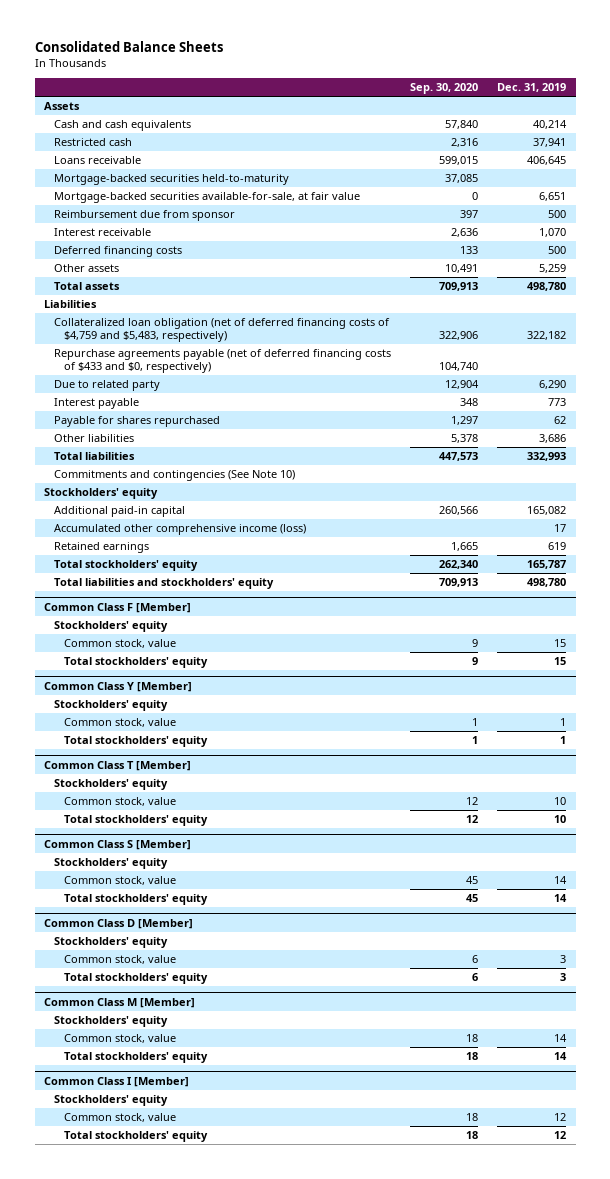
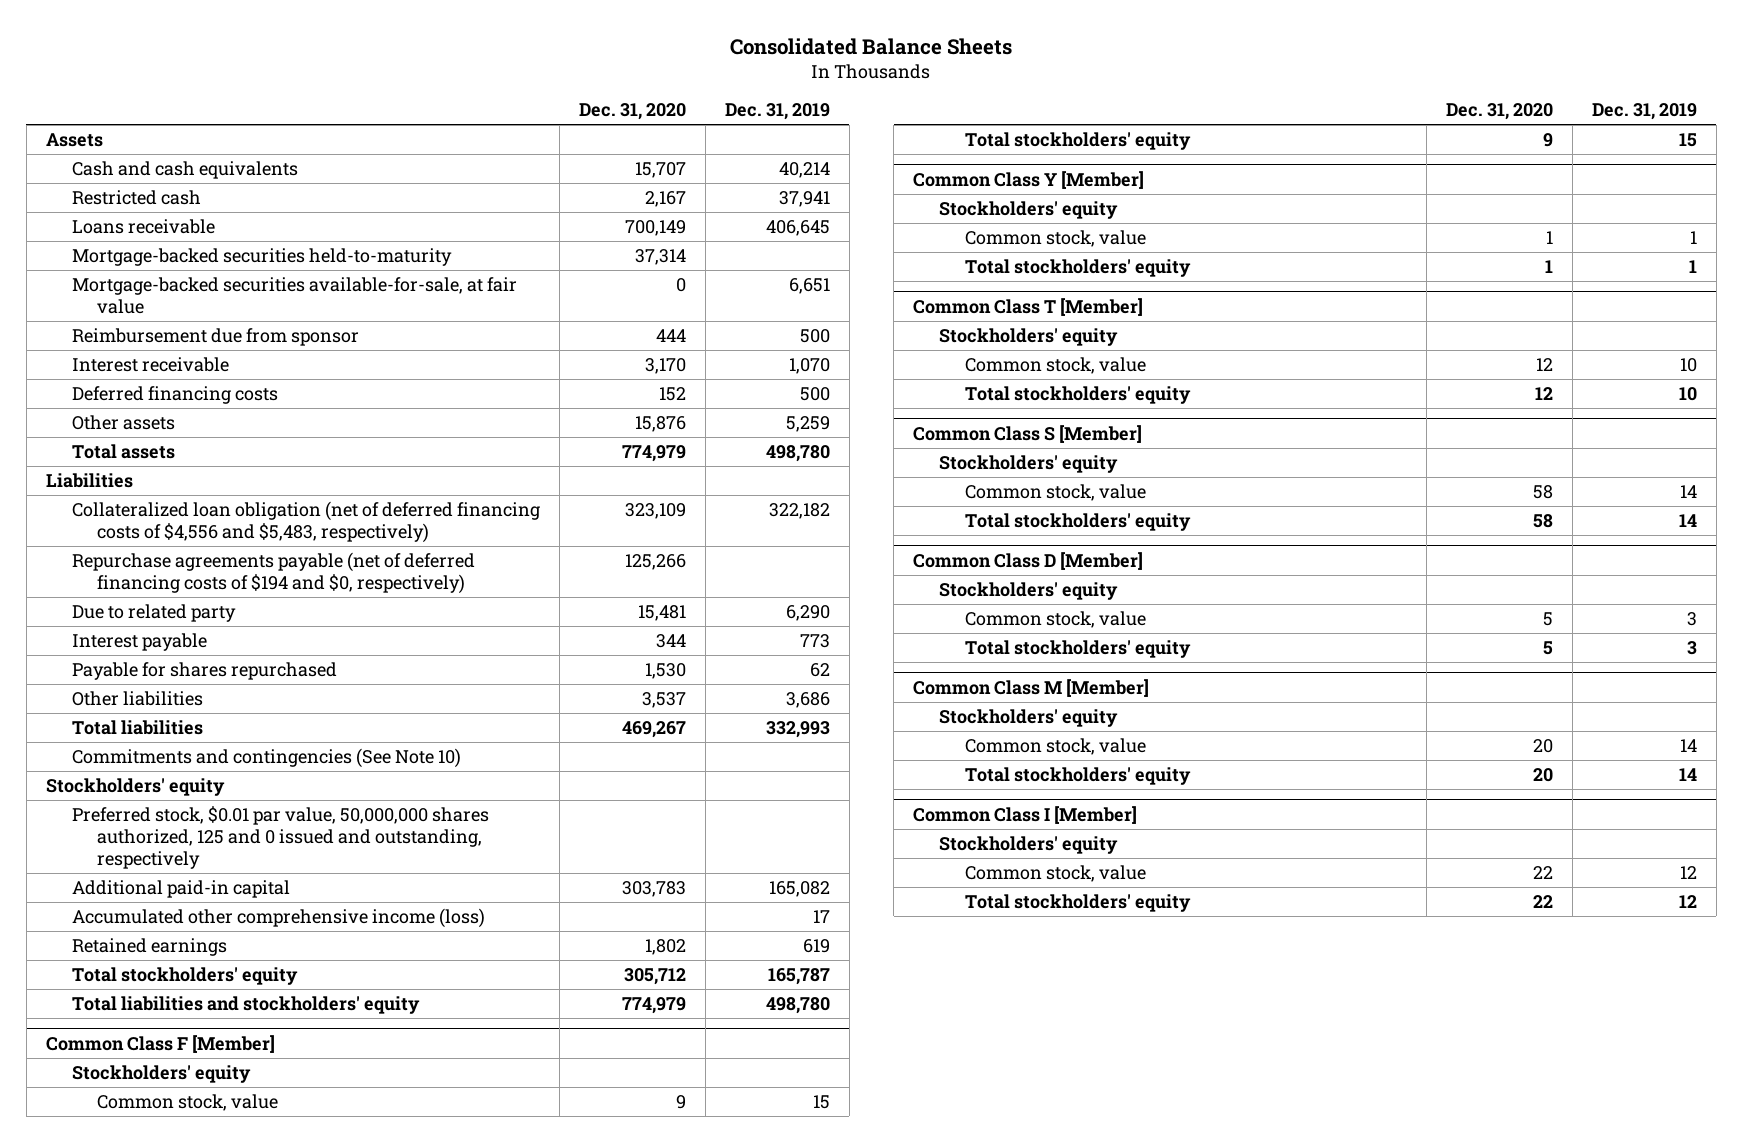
- | Sep. 30, 2020 | Dec. 31, 2019
+ | Dec. 31, 2020 | Dec. 31, 2019
- Collateralized loan obligation (net of deferred financing costs of $4,759 and $5,483, respectively) | 322,906 | 322,182
- Repurchase agreements payable (net of deferred financing costs of $433 and $0, respectively) | 104,740 |
+ Collateralized loan obligation (net of deferred financing costs of $4,556 and $5,483, respectively) | 323,109 | 322,182
+ Repurchase agreements payable (net of deferred financing costs of $194 and $0, respectively) | 125,266 |
+ Preferred stock, $0.01 par value, 50,000,000 shares authorized, 125 and 0 issued and outstanding, respectively

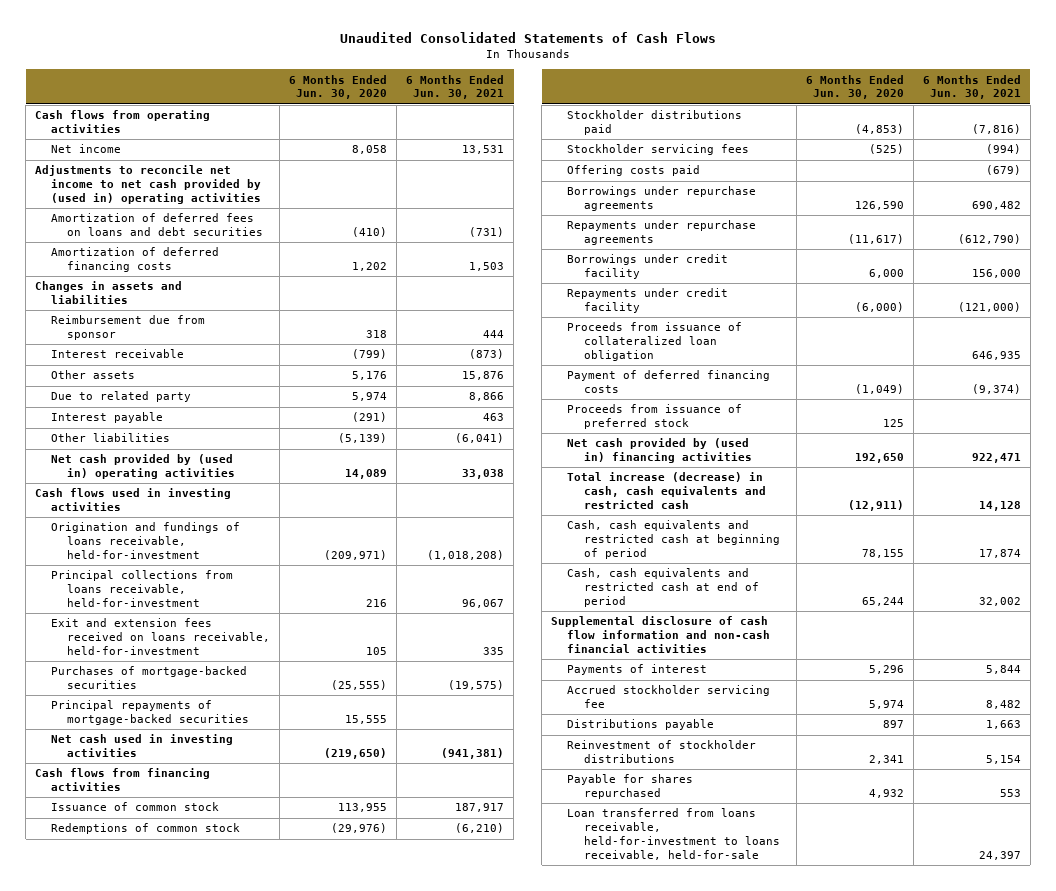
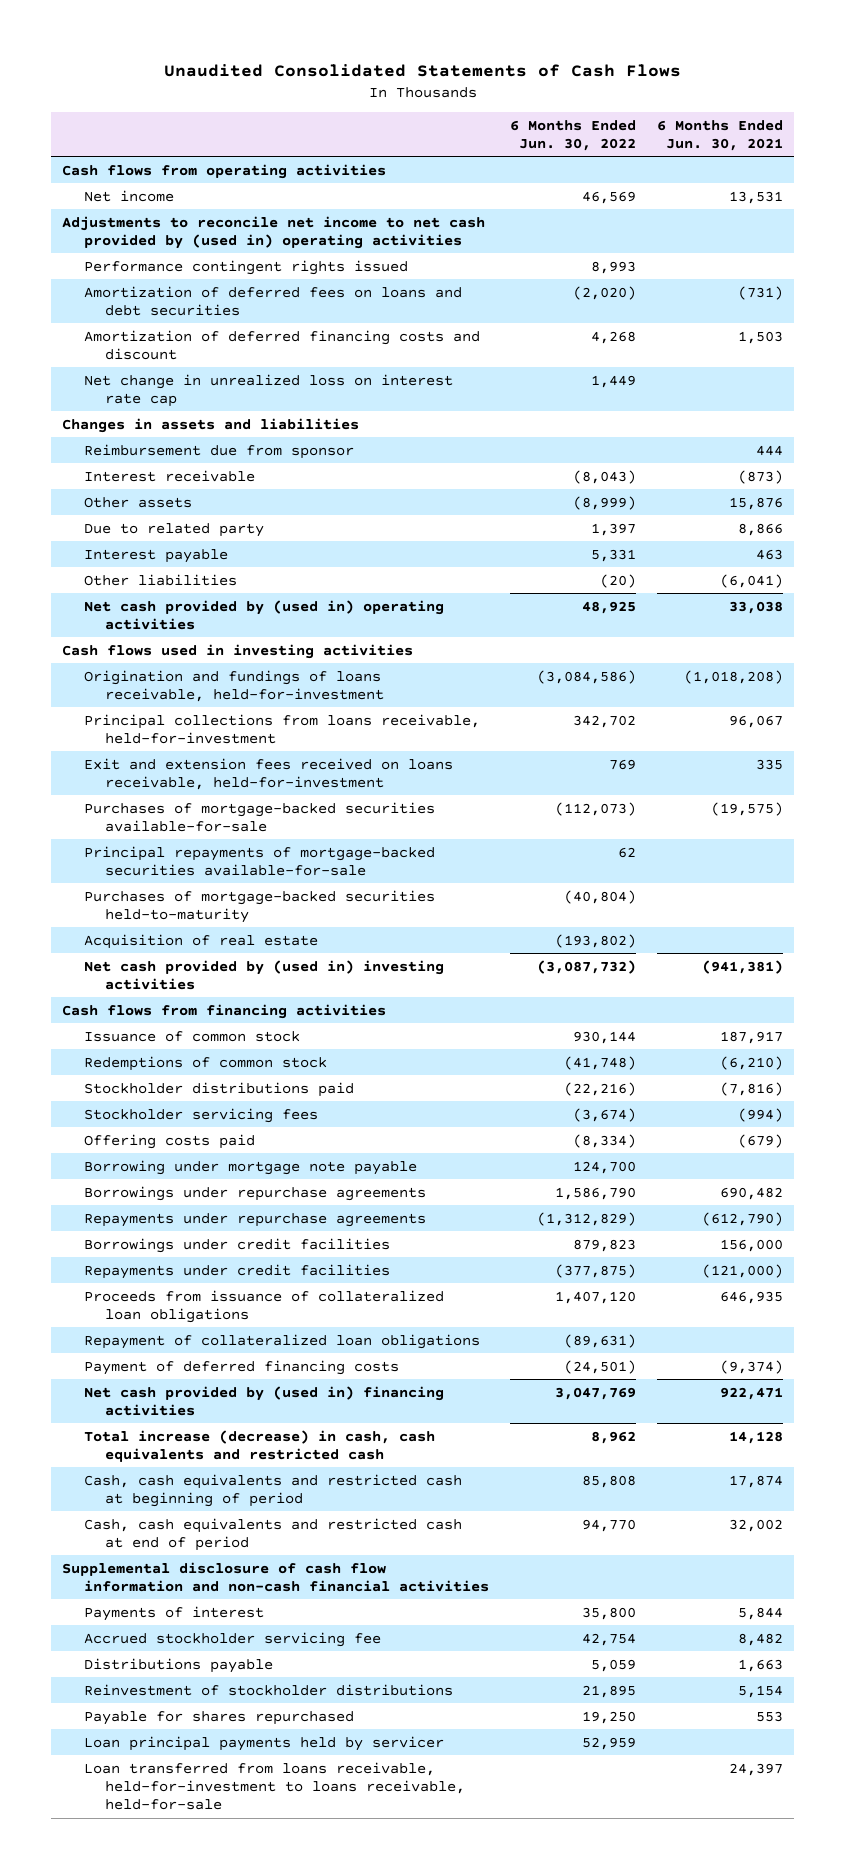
- | 6 Months Ended Jun. 30, 2020 | 6 Months Ended Jun. 30, 2021
+ | 6 Months Ended Jun. 30, 2022 | 6 Months Ended Jun. 30, 2021
+ Performance contingent rights issued | 8,993 |
- Amortization of deferred financing costs | 1,202 | 1,503
+ Amortization of deferred financing costs and discount | 4,268 | 1,503
+ Net change in unrealized loss on interest rate cap | 1,449 |
- Purchases of mortgage-backed securities | (25,555) | (19,575)
- Principal repayments of mortgage-backed securities | 15,555 |
- Net cash used in investing activities | (219,650) | (941,381)
+ Purchases of mortgage-backed securities available-for-sale | (112,073) | (19,575)
+ Principal repayments of mortgage-backed securities available-for-sale | 62 |
+ Purchases of mortgage-backed securities held-to-maturity | (40,804) |
+ Acquisition of real estate | (193,802) |
+ Net cash provided by (used in) investing activities | (3,087,732) | (941,381)
+ Borrowing under mortgage note payable | 124,700 |
- Borrowings under credit facility | 6,000 | 156,000
- Repayments under credit facility | (6,000) | (121,000)
- Proceeds from issuance of collateralized loan obligation | | 646,935
+ Borrowings under credit facilities | 879,823 | 156,000
+ Repayments under credit facilities | (377,875) | (121,000)
+ Proceeds from issuance of collateralized loan obligations | 1,407,120 | 646,935
+ Repayment of collateralized loan obligations | (89,631) |
- Proceeds from issuance of preferred stock | 125 |
+ Loan principal payments held by servicer | 52,959 |

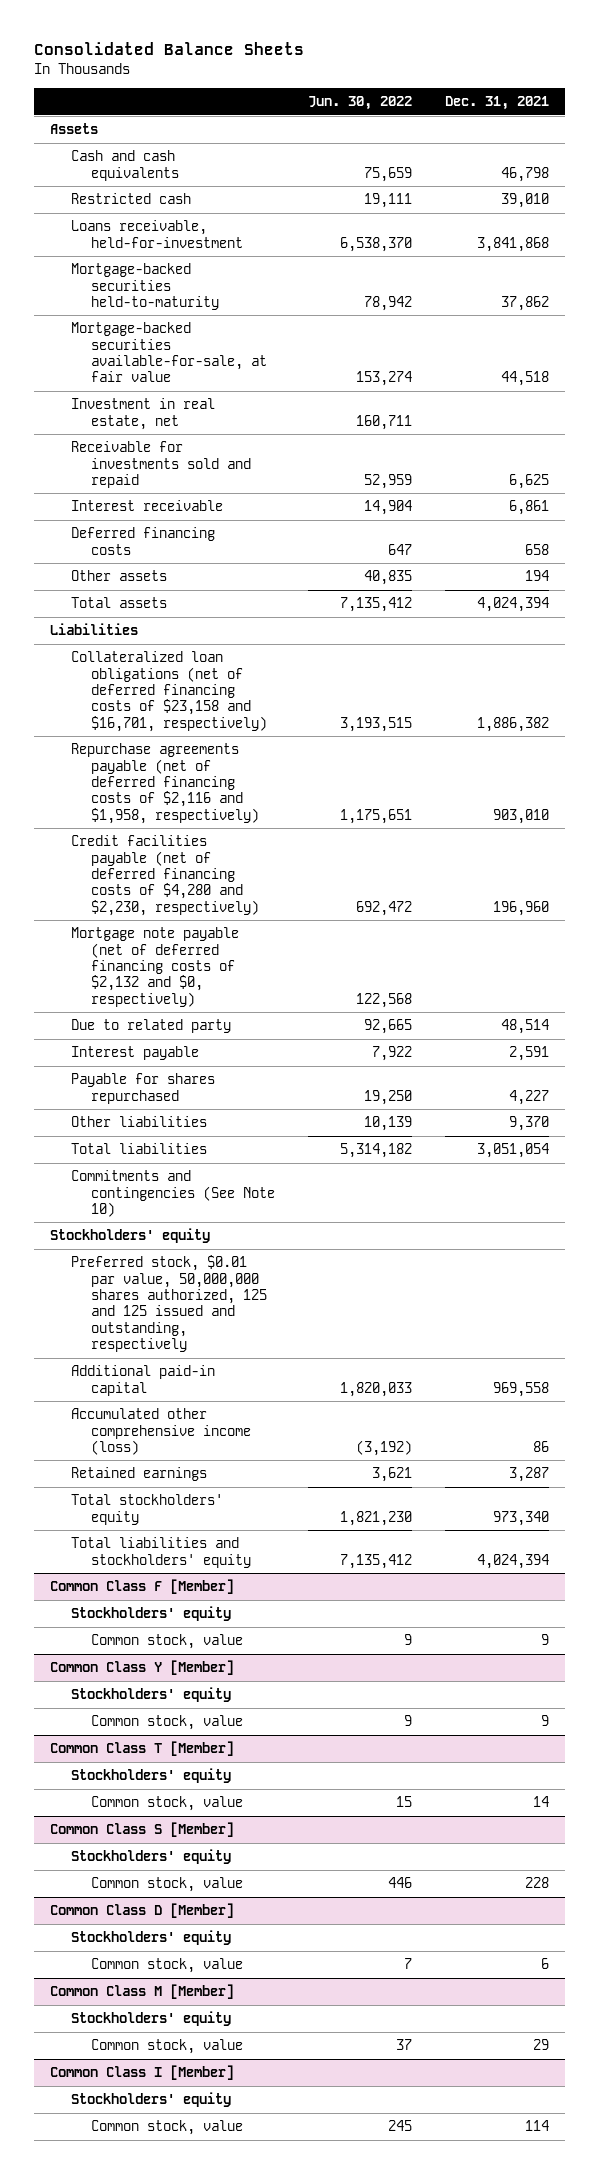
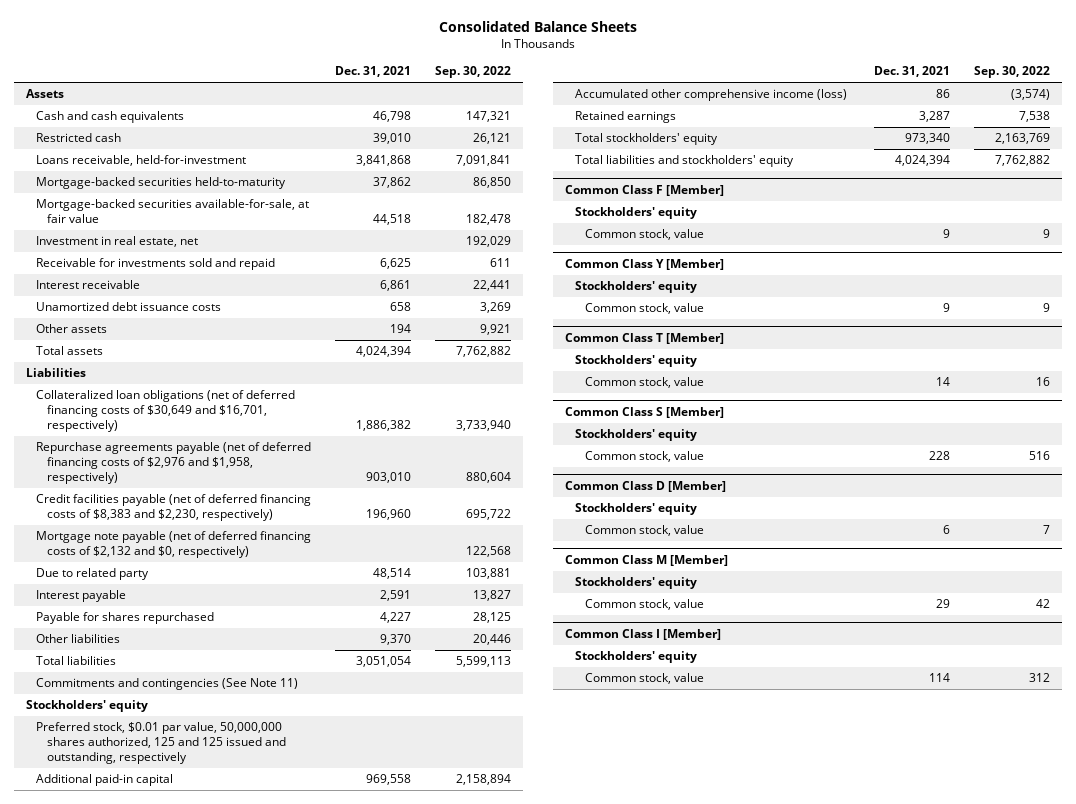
- | Jun. 30, 2022 | Dec. 31, 2021
+ | Dec. 31, 2021 | Sep. 30, 2022
- Deferred financing costs | 647 | 658
+ Unamortized debt issuance costs | 658 | 3,269
- Collateralized loan obligations (net of deferred financing costs of $23,158 and $16,701, respectively) | 3,193,515 | 1,886,382
- Repurchase agreements payable (net of deferred financing costs of $2,116 and $1,958, respectively) | 1,175,651 | 903,010
- Credit facilities payable (net of deferred financing costs of $4,280 and $2,230, respectively) | 692,472 | 196,960
+ Collateralized loan obligations (net of deferred financing costs of $30,649 and $16,701, respectively) | 1,886,382 | 3,733,940
+ Repurchase agreements payable (net of deferred financing costs of $2,976 and $1,958, respectively) | 903,010 | 880,604
+ Credit facilities payable (net of deferred financing costs of $8,383 and $2,230, respectively) | 196,960 | 695,722
- Commitments and contingencies (See Note 10)
+ Commitments and contingencies (See Note 11)

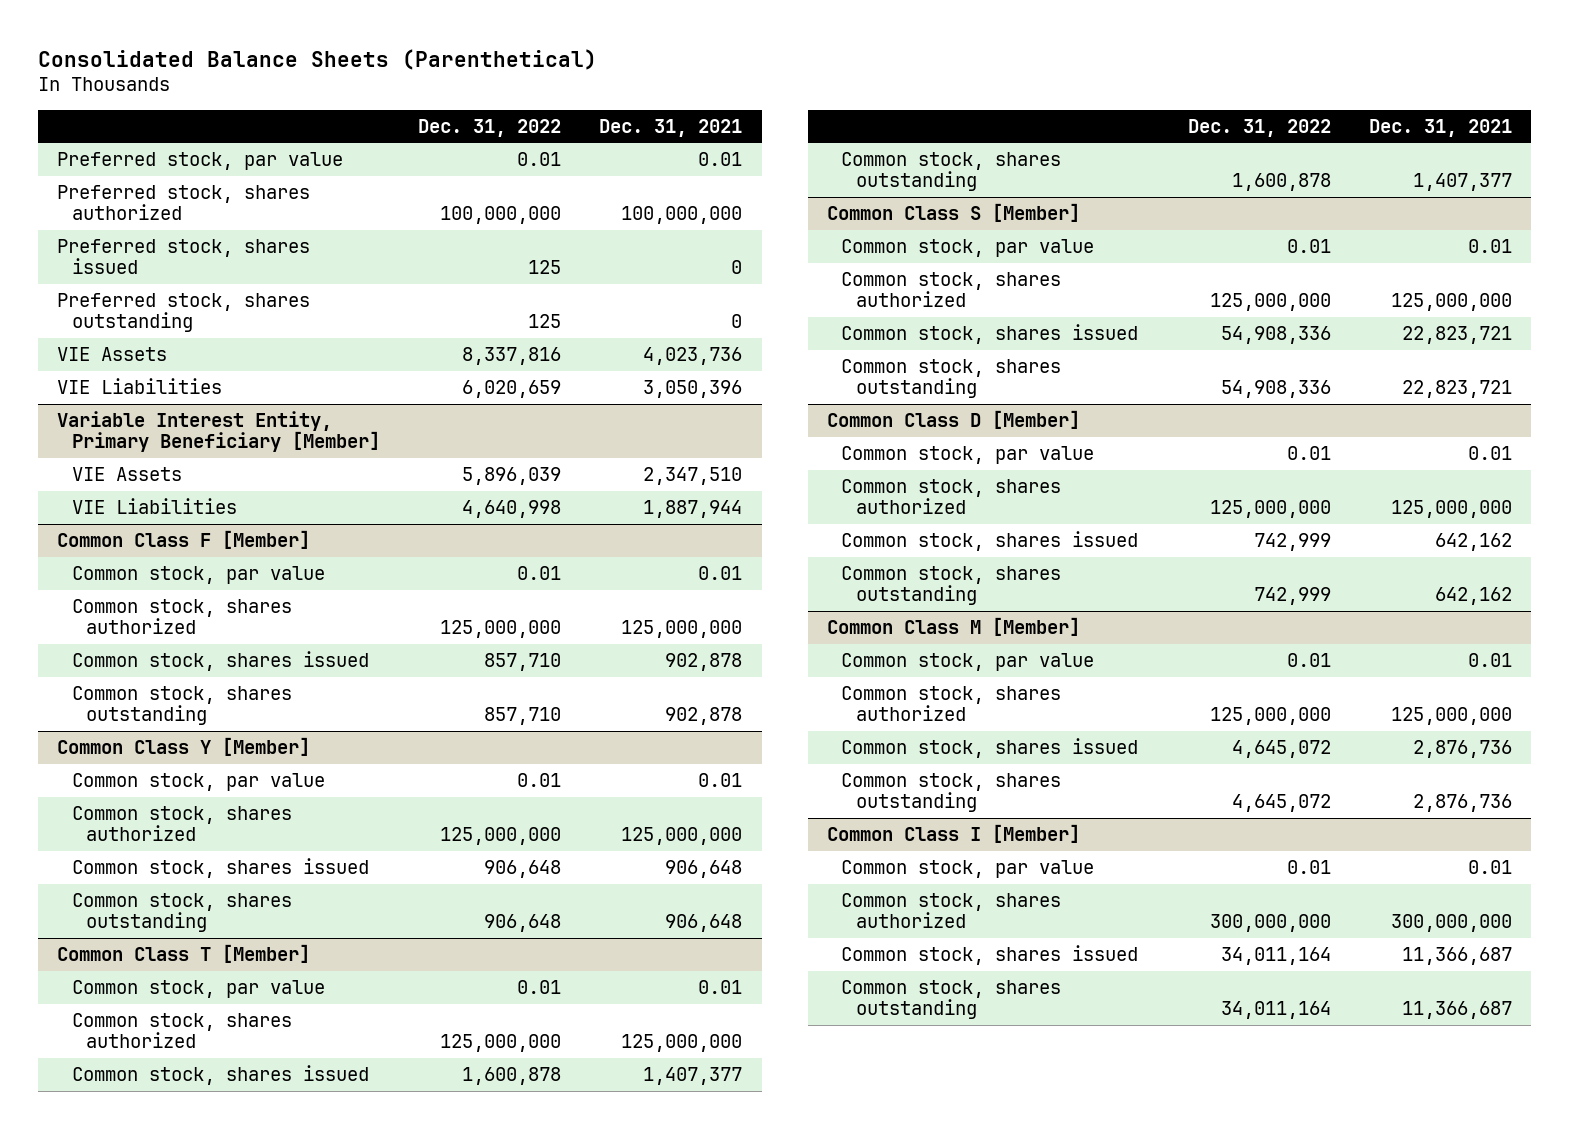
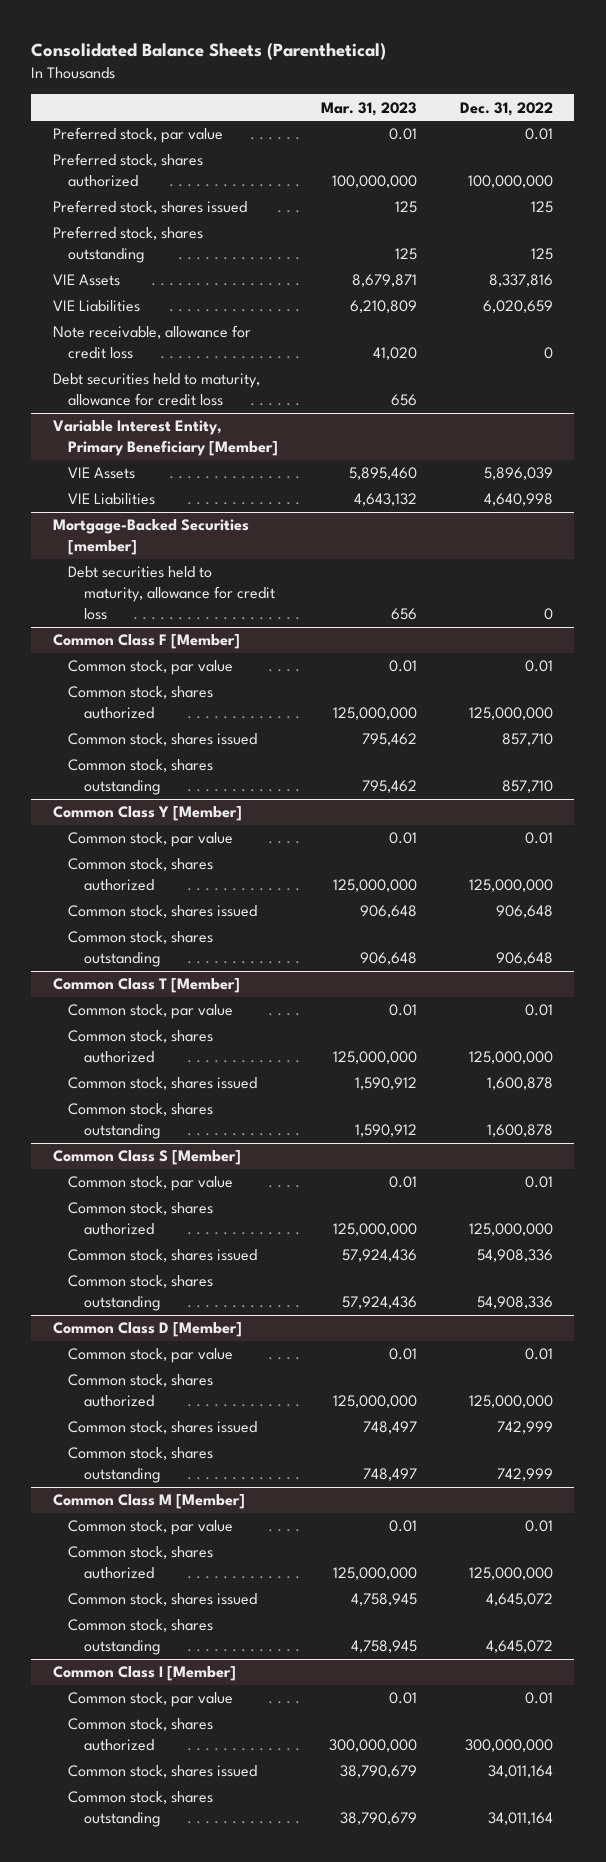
- | Dec. 31, 2022 | Dec. 31, 2021
+ | Mar. 31, 2023 | Dec. 31, 2022
+ Note receivable, allowance for credit loss | 41,020 | 0
+ Debt securities held to maturity, allowance for credit loss | 656 |
+ Mortgage-Backed Securities [member]
+ Debt securities held to maturity, allowance for credit loss | 656 | 0

